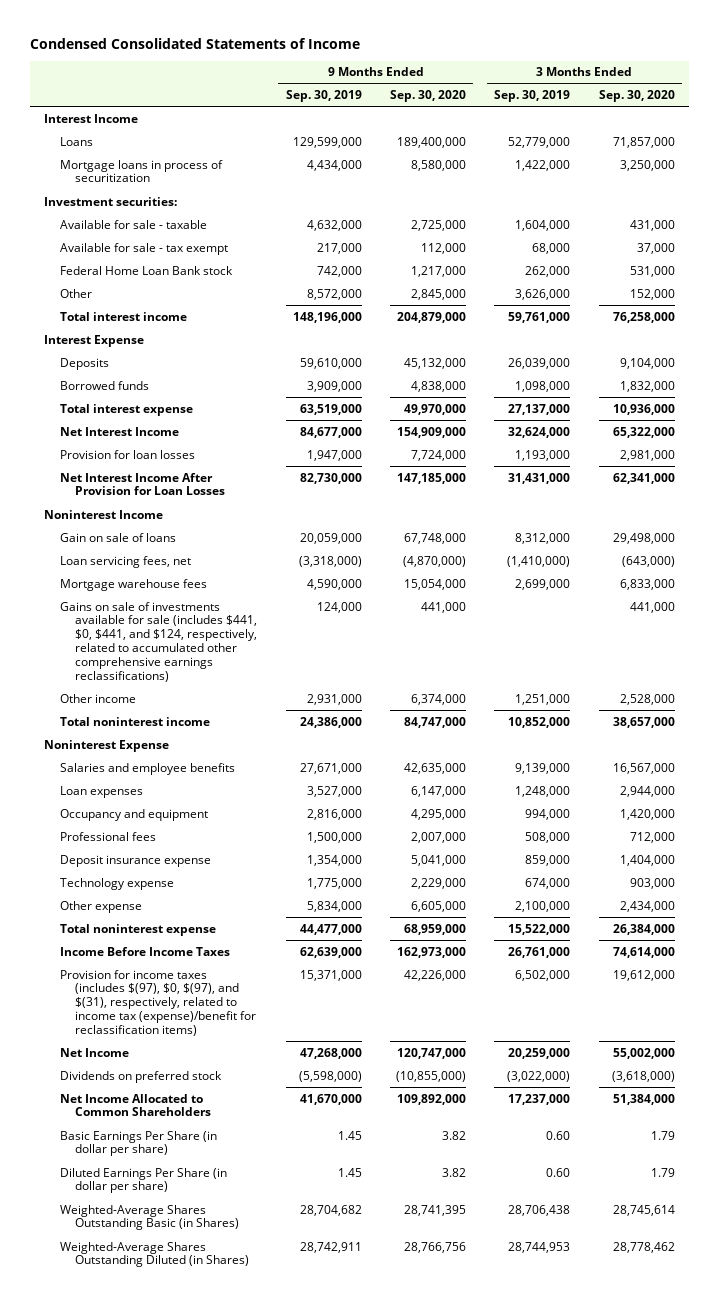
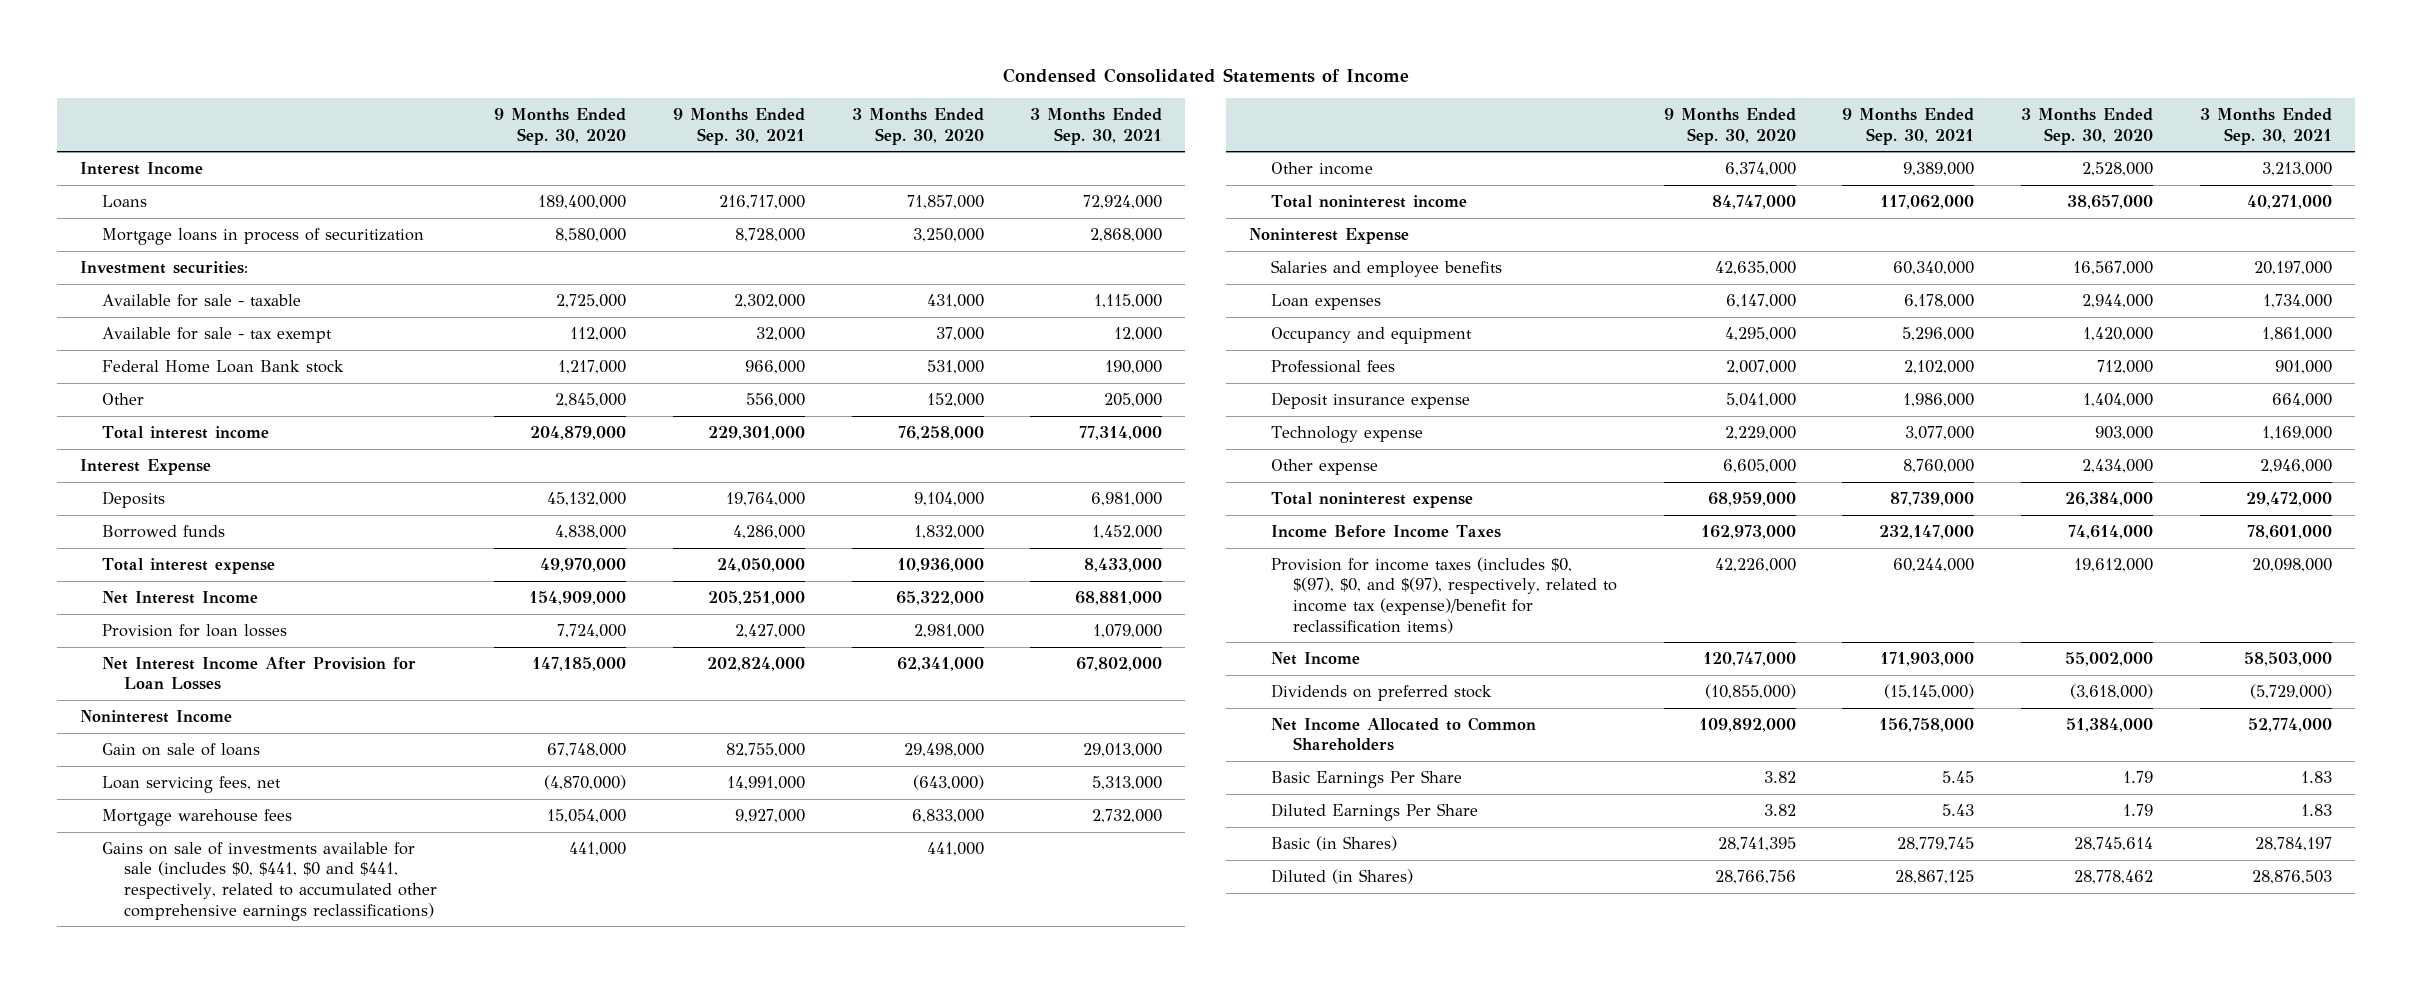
- | 9 Months Ended Sep. 30, 2019 | 9 Months Ended Sep. 30, 2020 | 3 Months Ended Sep. 30, 2019 | 3 Months Ended Sep. 30, 2020
+ | 9 Months Ended Sep. 30, 2020 | 9 Months Ended Sep. 30, 2021 | 3 Months Ended Sep. 30, 2020 | 3 Months Ended Sep. 30, 2021
- Gains on sale of investments available for sale (includes $441, $0, $441, and $124, respectively, related to accumulated other comprehensive earnings reclassifications) | 124,000 | 441,000 | | 441,000
+ Gains on sale of investments available for sale (includes $0, $441, $0 and $441, respectively, related to accumulated other comprehensive earnings reclassifications) | 441,000 | | 441,000 |
- Provision for income taxes (includes $(97), $0, $(97), and $(31), respectively, related to income tax (expense)/benefit for reclassification items) | 15,371,000 | 42,226,000 | 6,502,000 | 19,612,000
+ Provision for income taxes (includes $0, $(97), $0, and $(97), respectively, related to income tax (expense)/benefit for reclassification items) | 42,226,000 | 60,244,000 | 19,612,000 | 20,098,000
- Basic Earnings Per Share (in dollar per share) | 1.45 | 3.82 | 0.60 | 1.79
- Diluted Earnings Per Share (in dollar per share) | 1.45 | 3.82 | 0.60 | 1.79
- Weighted-Average Shares Outstanding Basic (in Shares) | 28,704,682 | 28,741,395 | 28,706,438 | 28,745,614
- Weighted-Average Shares Outstanding Diluted (in Shares) | 28,742,911 | 28,766,756 | 28,744,953 | 28,778,462
+ Basic Earnings Per Share | 3.82 | 5.45 | 1.79 | 1.83
+ Diluted Earnings Per Share | 3.82 | 5.43 | 1.79 | 1.83
+ Basic (in Shares) | 28,741,395 | 28,779,745 | 28,745,614 | 28,784,197
+ Diluted (in Shares) | 28,766,756 | 28,867,125 | 28,778,462 | 28,876,503

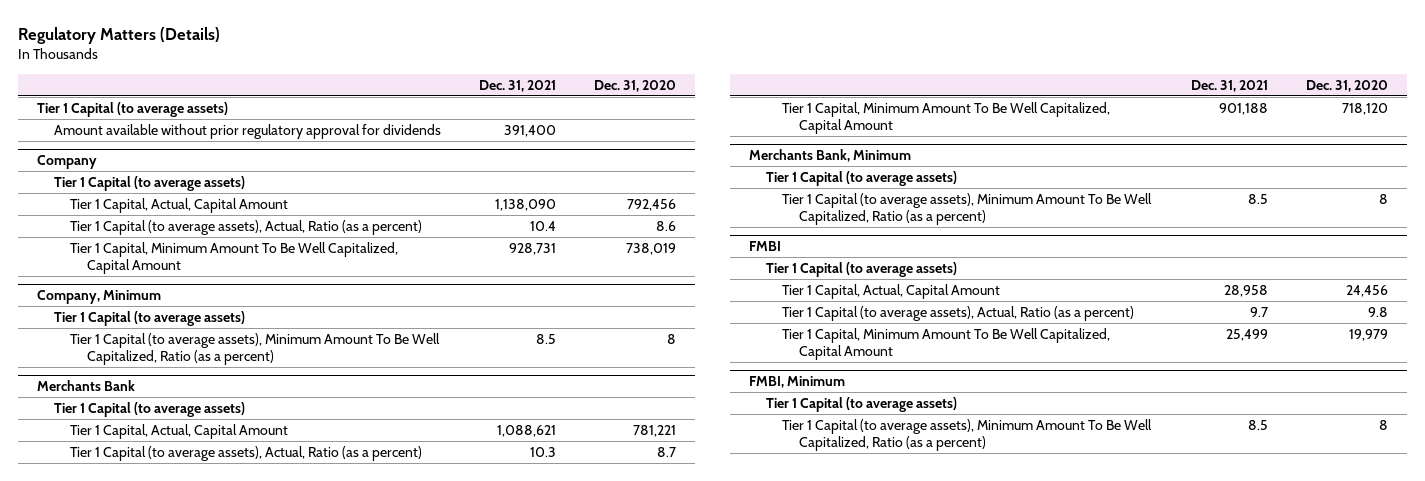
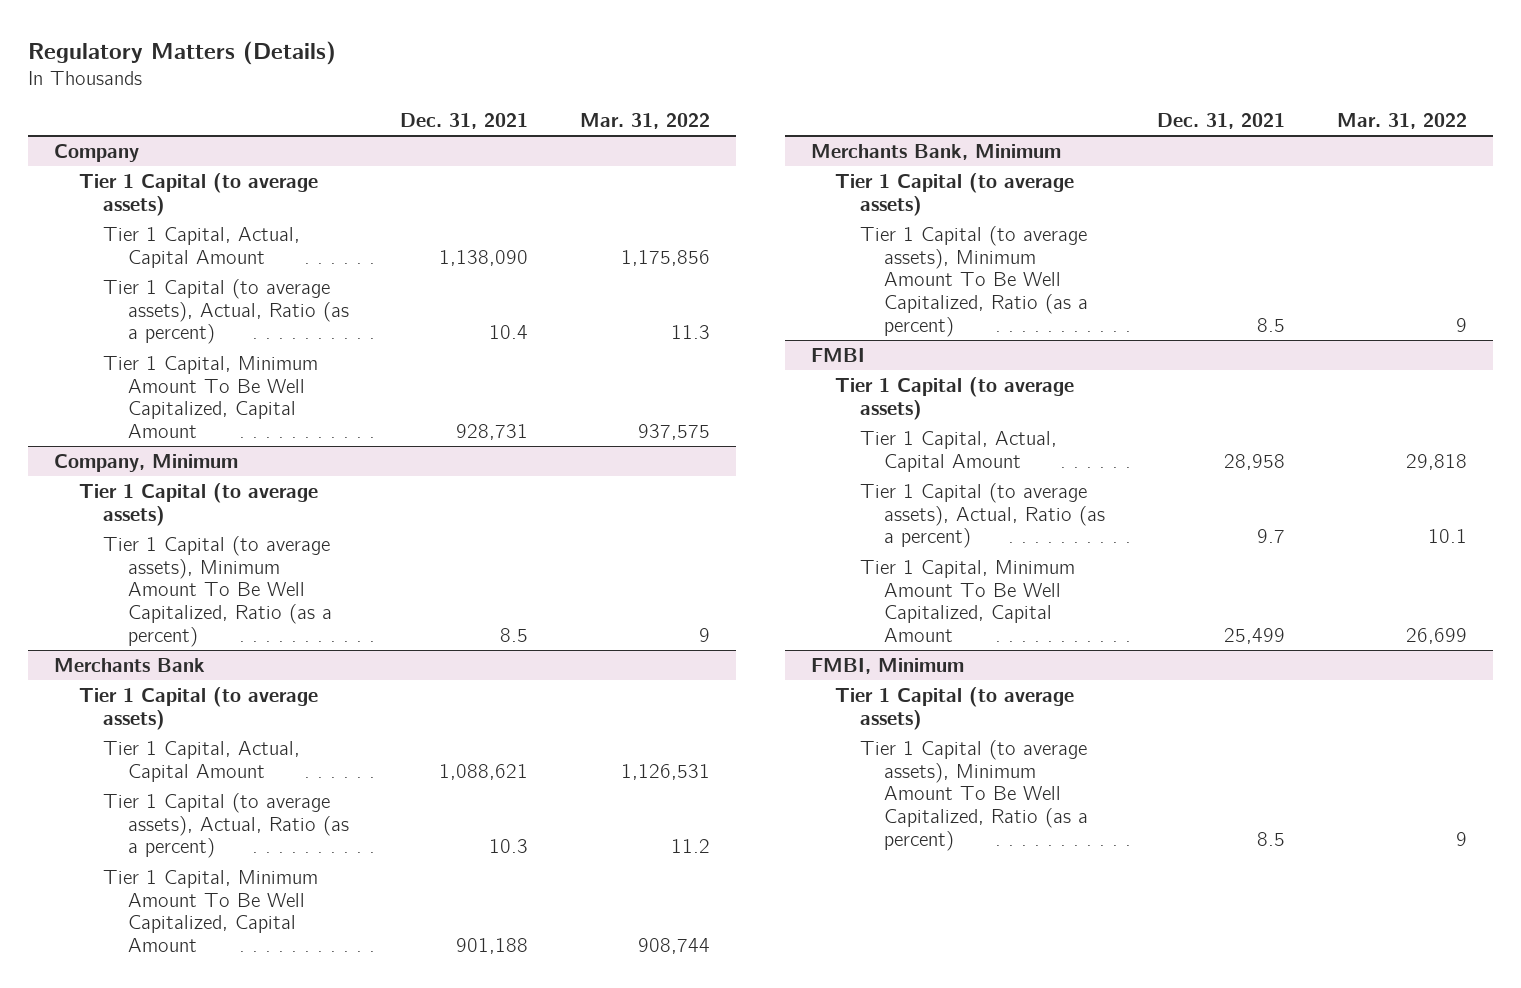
- | Dec. 31, 2021 | Dec. 31, 2020
+ | Dec. 31, 2021 | Mar. 31, 2022
- Tier 1 Capital (to average assets)
- Amount available without prior regulatory approval for dividends | 391,400 |

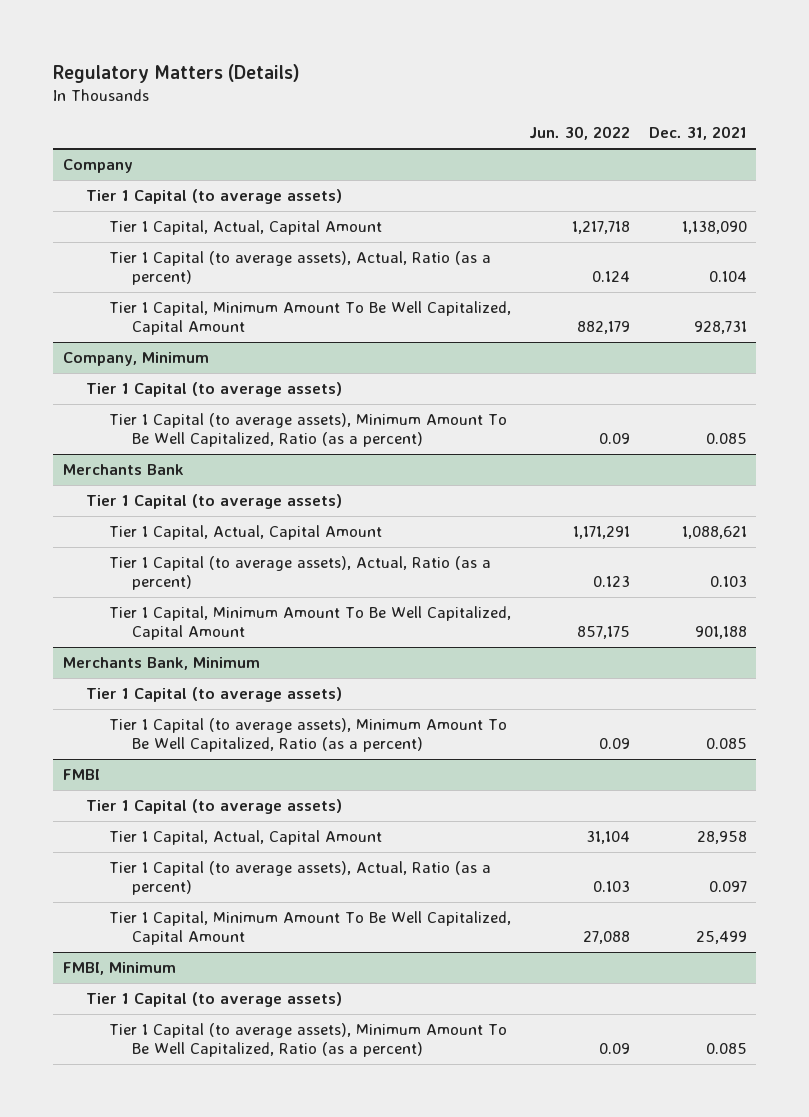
- | Dec. 31, 2021 | Mar. 31, 2022
+ | Jun. 30, 2022 | Dec. 31, 2021
@ Company
- Tier 1 Capital (to average assets), Actual, Ratio (as a percent) | 10.4 | 11.3
+ Tier 1 Capital (to average assets), Actual, Ratio (as a percent) | 0.124 | 0.104
@ Company, Minimum
- Tier 1 Capital (to average assets), Minimum Amount To Be Well Capitalized, Ratio (as a percent) | 8.5 | 9
+ Tier 1 Capital (to average assets), Minimum Amount To Be Well Capitalized, Ratio (as a percent) | 0.09 | 0.085
@ Merchants Bank
- Tier 1 Capital (to average assets), Actual, Ratio (as a percent) | 10.3 | 11.2
+ Tier 1 Capital (to average assets), Actual, Ratio (as a percent) | 0.123 | 0.103
@ Merchants Bank, Minimum
- Tier 1 Capital (to average assets), Minimum Amount To Be Well Capitalized, Ratio (as a percent) | 8.5 | 9
+ Tier 1 Capital (to average assets), Minimum Amount To Be Well Capitalized, Ratio (as a percent) | 0.09 | 0.085
@ FMBI
- Tier 1 Capital (to average assets), Actual, Ratio (as a percent) | 9.7 | 10.1
+ Tier 1 Capital (to average assets), Actual, Ratio (as a percent) | 0.103 | 0.097
@ FMBI, Minimum
- Tier 1 Capital (to average assets), Minimum Amount To Be Well Capitalized, Ratio (as a percent) | 8.5 | 9
+ Tier 1 Capital (to average assets), Minimum Amount To Be Well Capitalized, Ratio (as a percent) | 0.09 | 0.085

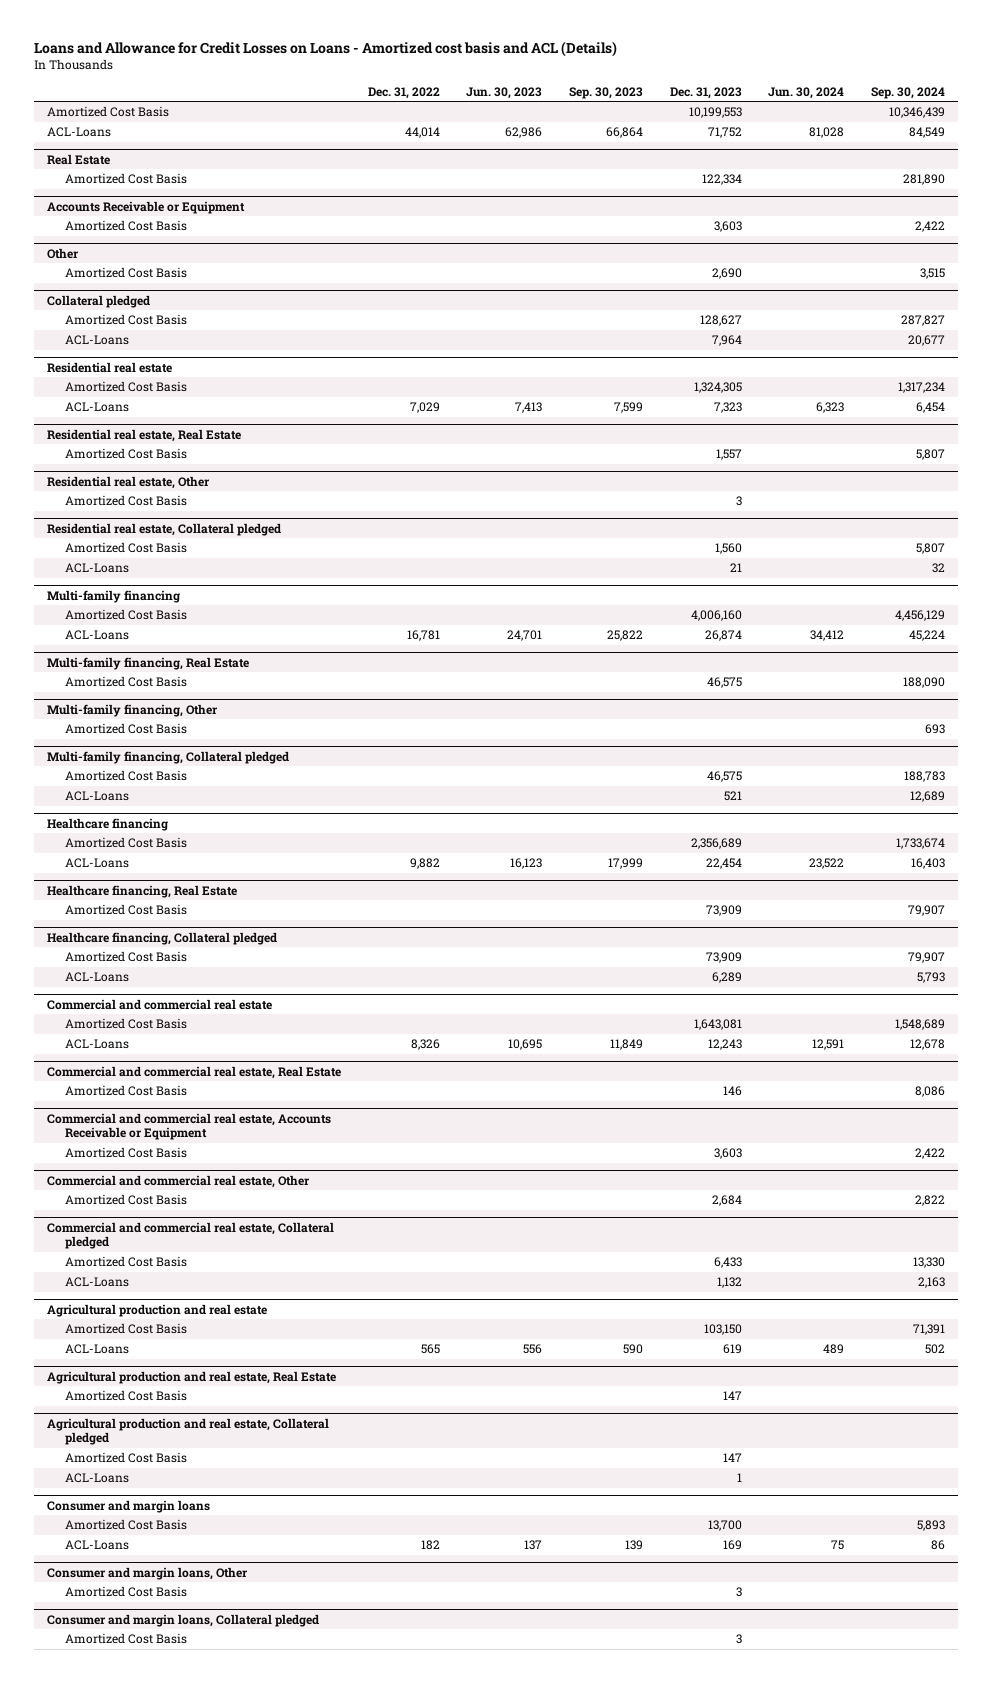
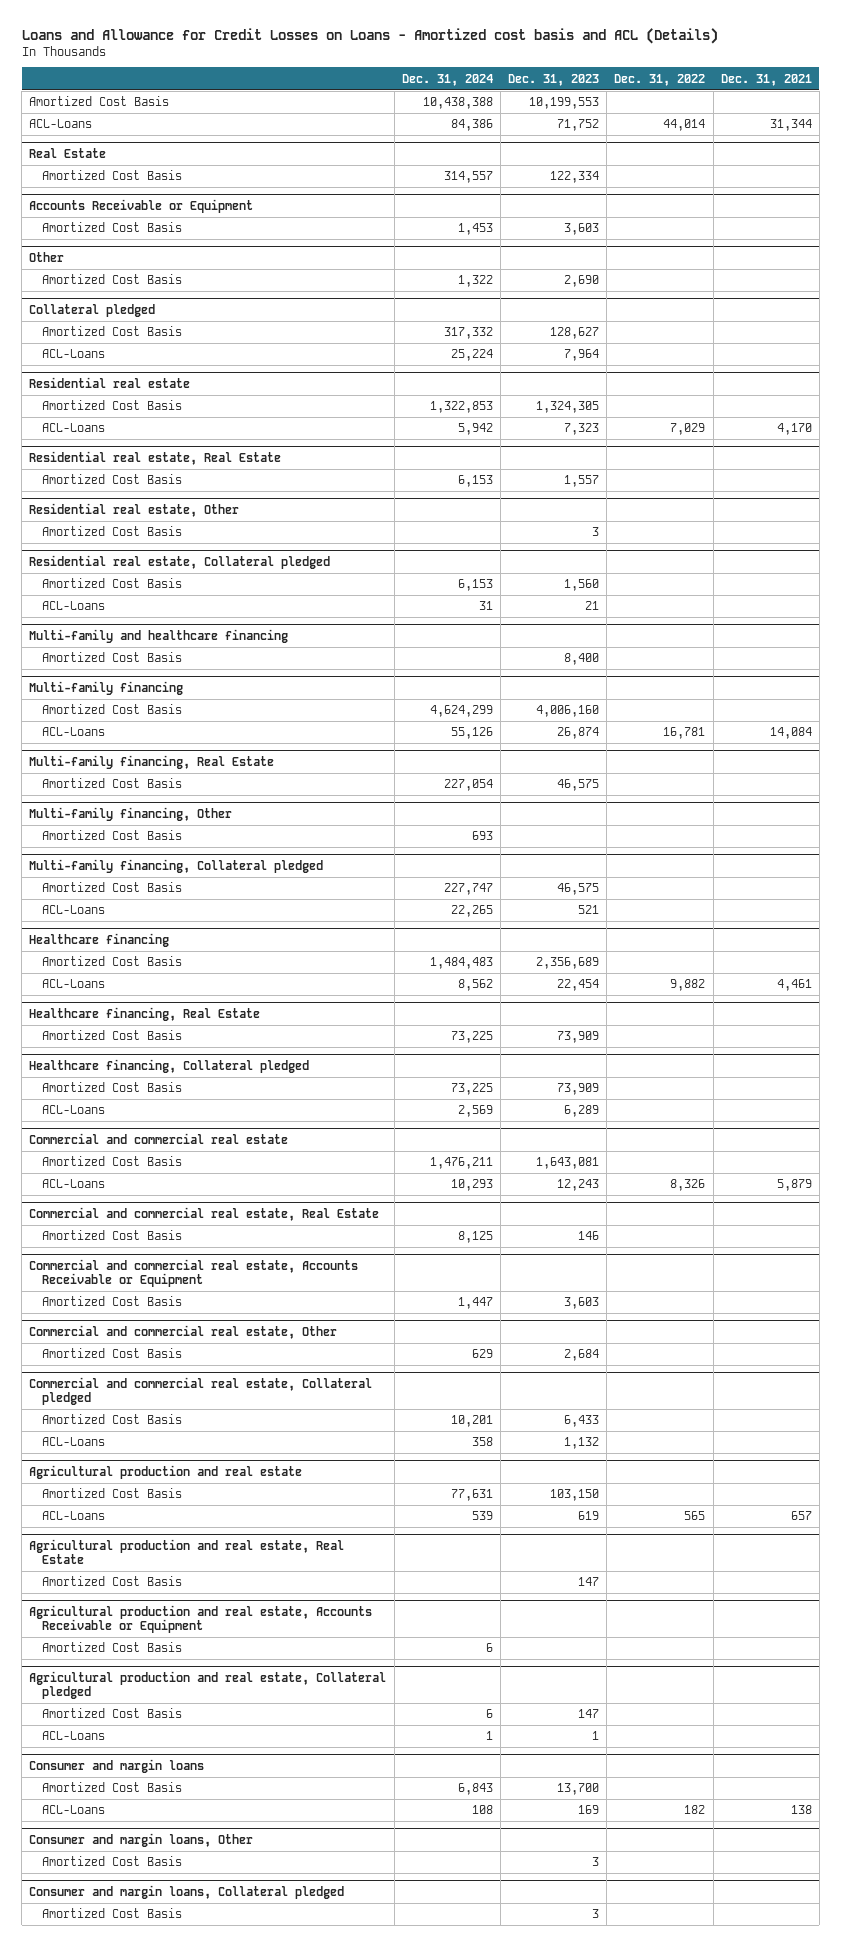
- | Dec. 31, 2022 | Jun. 30, 2023 | Sep. 30, 2023 | Dec. 31, 2023 | Jun. 30, 2024 | Sep. 30, 2024
+ | Dec. 31, 2024 | Dec. 31, 2023 | Dec. 31, 2022 | Dec. 31, 2021
+ Multi-family and healthcare financing
+ Amortized Cost Basis | | 8,400 | |
+ Agricultural production and real estate, Accounts Receivable or Equipment
+ Amortized Cost Basis | 6 | | |

